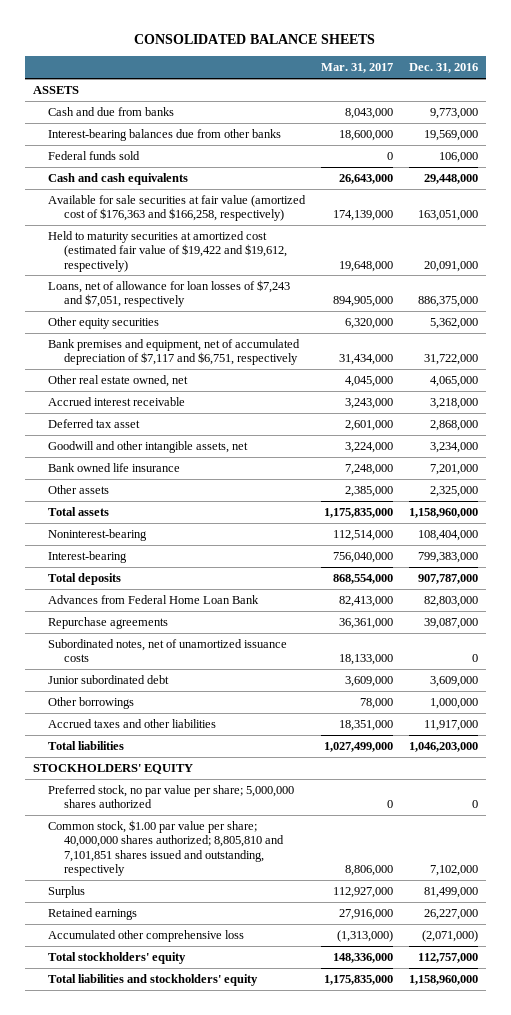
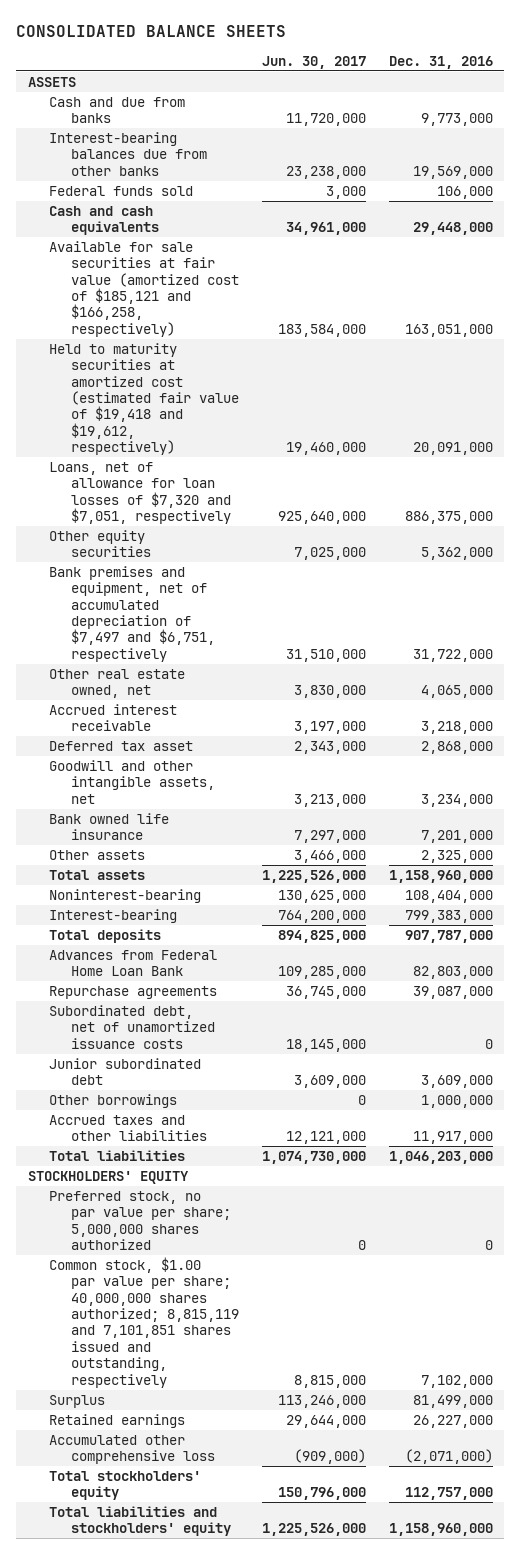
- | Mar. 31, 2017 | Dec. 31, 2016
+ | Jun. 30, 2017 | Dec. 31, 2016
- Available for sale securities at fair value (amortized cost of $176,363 and $166,258, respectively) | 174,139,000 | 163,051,000
- Held to maturity securities at amortized cost (estimated fair value of $19,422 and $19,612, respectively) | 19,648,000 | 20,091,000
- Loans, net of allowance for loan losses of $7,243 and $7,051, respectively | 894,905,000 | 886,375,000
+ Available for sale securities at fair value (amortized cost of $185,121 and $166,258, respectively) | 183,584,000 | 163,051,000
+ Held to maturity securities at amortized cost (estimated fair value of $19,418 and $19,612, respectively) | 19,460,000 | 20,091,000
+ Loans, net of allowance for loan losses of $7,320 and $7,051, respectively | 925,640,000 | 886,375,000
- Bank premises and equipment, net of accumulated depreciation of $7,117 and $6,751, respectively | 31,434,000 | 31,722,000
+ Bank premises and equipment, net of accumulated depreciation of $7,497 and $6,751, respectively | 31,510,000 | 31,722,000
- Subordinated notes, net of unamortized issuance costs | 18,133,000 | 0
+ Subordinated debt, net of unamortized issuance costs | 18,145,000 | 0
- Common stock, $1.00 par value per share; 40,000,000 shares authorized; 8,805,810 and 7,101,851 shares issued and outstanding, respectively | 8,806,000 | 7,102,000
+ Common stock, $1.00 par value per share; 40,000,000 shares authorized; 8,815,119 and 7,101,851 shares issued and outstanding, respectively | 8,815,000 | 7,102,000

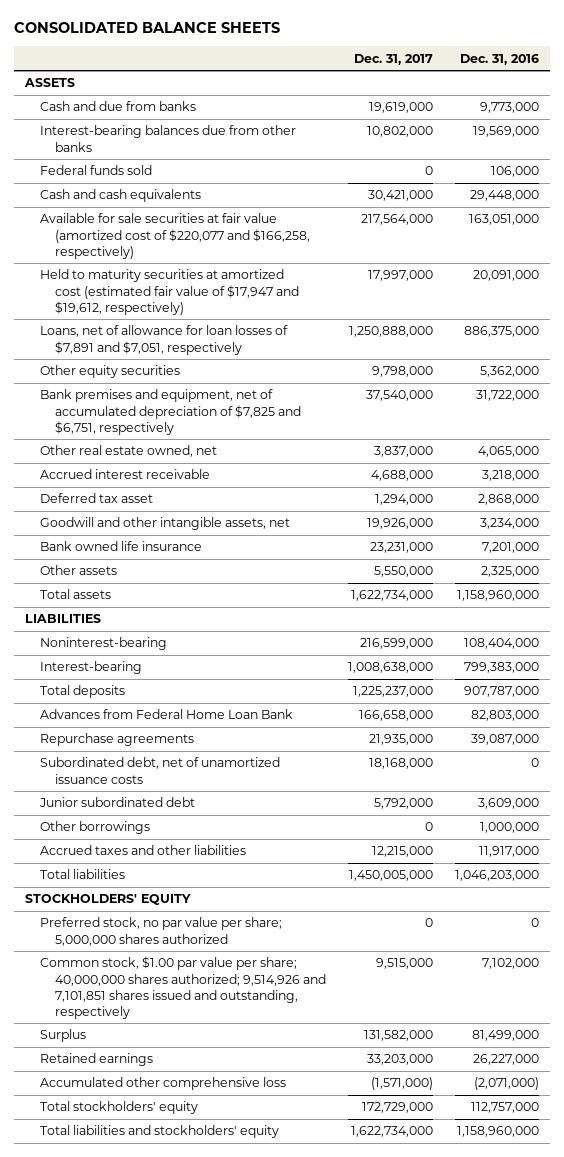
- | Jun. 30, 2017 | Dec. 31, 2016
+ | Dec. 31, 2017 | Dec. 31, 2016
- Available for sale securities at fair value (amortized cost of $185,121 and $166,258, respectively) | 183,584,000 | 163,051,000
- Held to maturity securities at amortized cost (estimated fair value of $19,418 and $19,612, respectively) | 19,460,000 | 20,091,000
- Loans, net of allowance for loan losses of $7,320 and $7,051, respectively | 925,640,000 | 886,375,000
+ Available for sale securities at fair value (amortized cost of $220,077 and $166,258, respectively) | 217,564,000 | 163,051,000
+ Held to maturity securities at amortized cost (estimated fair value of $17,947 and $19,612, respectively) | 17,997,000 | 20,091,000
+ Loans, net of allowance for loan losses of $7,891 and $7,051, respectively | 1,250,888,000 | 886,375,000
- Bank premises and equipment, net of accumulated depreciation of $7,497 and $6,751, respectively | 31,510,000 | 31,722,000
+ Bank premises and equipment, net of accumulated depreciation of $7,825 and $6,751, respectively | 37,540,000 | 31,722,000
+ LIABILITIES
- Common stock, $1.00 par value per share; 40,000,000 shares authorized; 8,815,119 and 7,101,851 shares issued and outstanding, respectively | 8,815,000 | 7,102,000
+ Common stock, $1.00 par value per share; 40,000,000 shares authorized; 9,514,926 and 7,101,851 shares issued and outstanding, respectively | 9,515,000 | 7,102,000

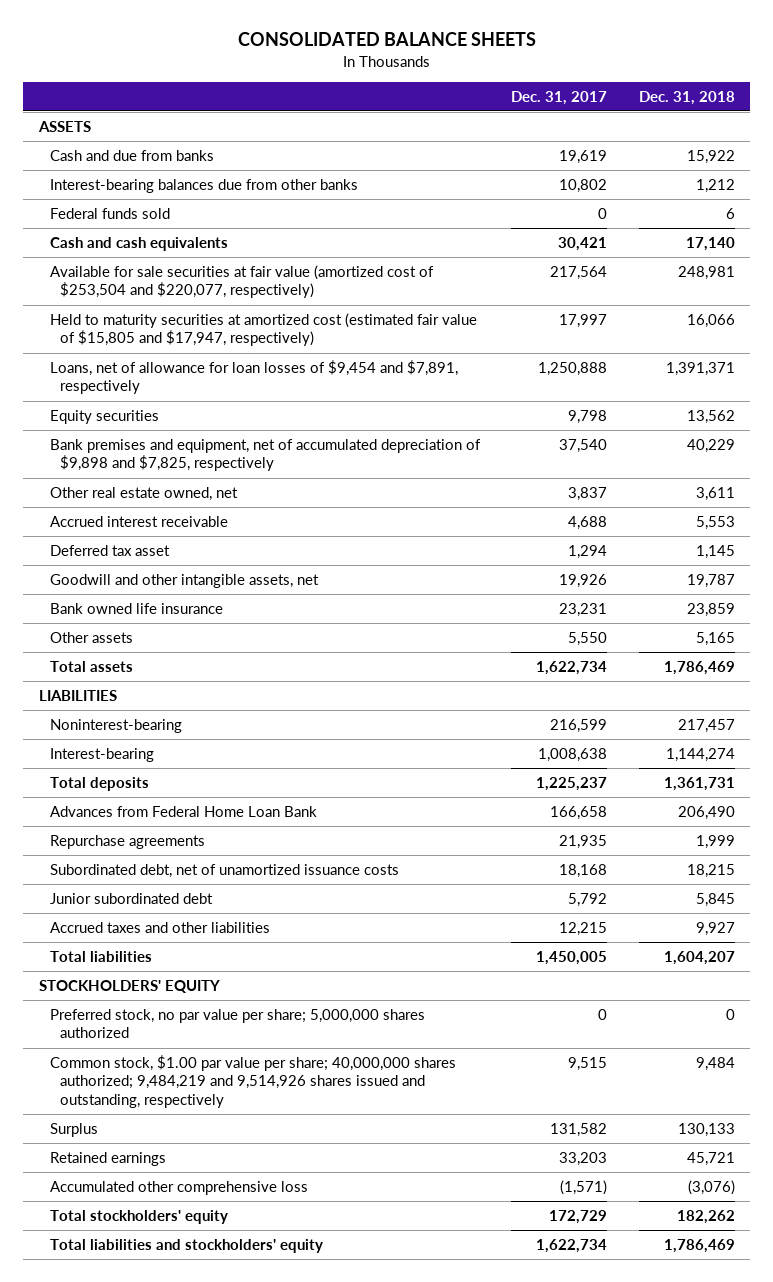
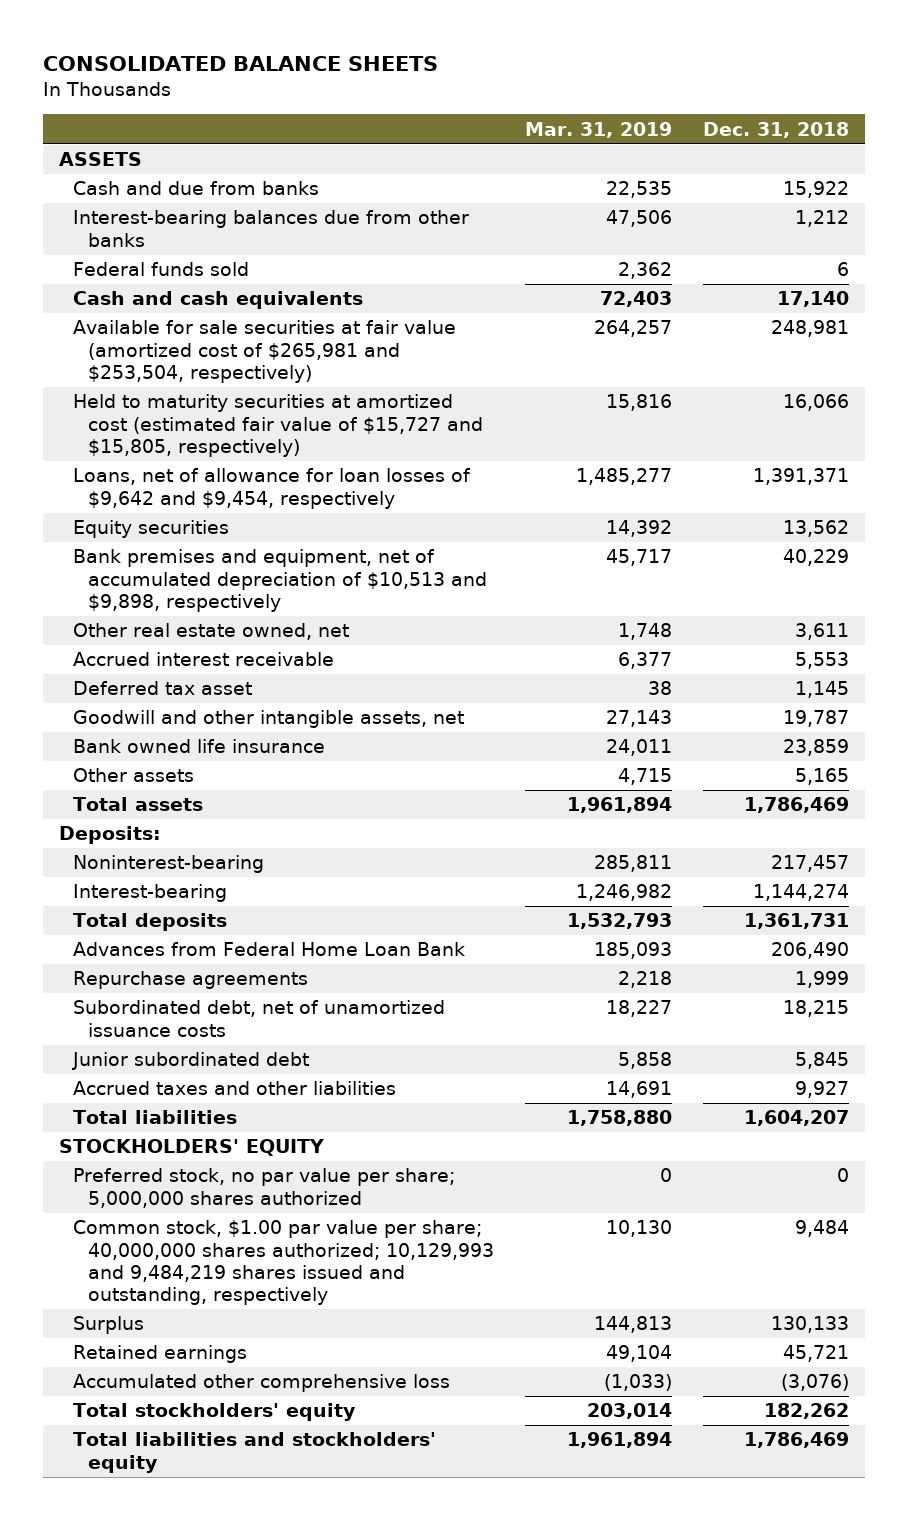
- | Dec. 31, 2017 | Dec. 31, 2018
+ | Mar. 31, 2019 | Dec. 31, 2018
- Available for sale securities at fair value (amortized cost of $253,504 and $220,077, respectively) | 217,564 | 248,981
- Held to maturity securities at amortized cost (estimated fair value of $15,805 and $17,947, respectively) | 17,997 | 16,066
- Loans, net of allowance for loan losses of $9,454 and $7,891, respectively | 1,250,888 | 1,391,371
+ Available for sale securities at fair value (amortized cost of $265,981 and $253,504, respectively) | 264,257 | 248,981
+ Held to maturity securities at amortized cost (estimated fair value of $15,727 and $15,805, respectively) | 15,816 | 16,066
+ Loans, net of allowance for loan losses of $9,642 and $9,454, respectively | 1,485,277 | 1,391,371
- Bank premises and equipment, net of accumulated depreciation of $9,898 and $7,825, respectively | 37,540 | 40,229
+ Bank premises and equipment, net of accumulated depreciation of $10,513 and $9,898, respectively | 45,717 | 40,229
- LIABILITIES
+ Deposits:
- Common stock, $1.00 par value per share; 40,000,000 shares authorized; 9,484,219 and 9,514,926 shares issued and outstanding, respectively | 9,515 | 9,484
+ Common stock, $1.00 par value per share; 40,000,000 shares authorized; 10,129,993 and 9,484,219 shares issued and outstanding, respectively | 10,130 | 9,484

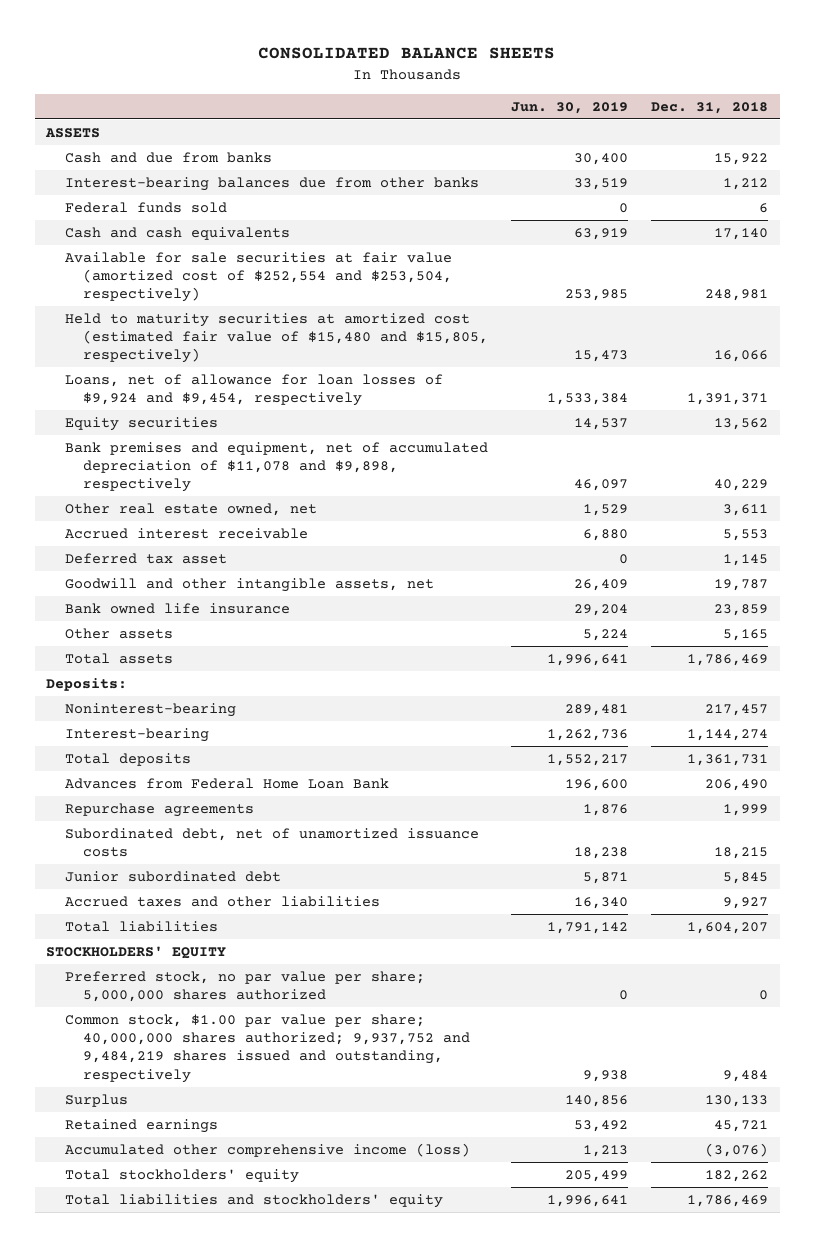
- | Mar. 31, 2019 | Dec. 31, 2018
+ | Jun. 30, 2019 | Dec. 31, 2018
- Available for sale securities at fair value (amortized cost of $265,981 and $253,504, respectively) | 264,257 | 248,981
- Held to maturity securities at amortized cost (estimated fair value of $15,727 and $15,805, respectively) | 15,816 | 16,066
- Loans, net of allowance for loan losses of $9,642 and $9,454, respectively | 1,485,277 | 1,391,371
+ Available for sale securities at fair value (amortized cost of $252,554 and $253,504, respectively) | 253,985 | 248,981
+ Held to maturity securities at amortized cost (estimated fair value of $15,480 and $15,805, respectively) | 15,473 | 16,066
+ Loans, net of allowance for loan losses of $9,924 and $9,454, respectively | 1,533,384 | 1,391,371
- Bank premises and equipment, net of accumulated depreciation of $10,513 and $9,898, respectively | 45,717 | 40,229
+ Bank premises and equipment, net of accumulated depreciation of $11,078 and $9,898, respectively | 46,097 | 40,229
- Common stock, $1.00 par value per share; 40,000,000 shares authorized; 10,129,993 and 9,484,219 shares issued and outstanding, respectively | 10,130 | 9,484
+ Common stock, $1.00 par value per share; 40,000,000 shares authorized; 9,937,752 and 9,484,219 shares issued and outstanding, respectively | 9,938 | 9,484
- Accumulated other comprehensive loss | (1,033) | (3,076)
+ Accumulated other comprehensive income (loss) | 1,213 | (3,076)

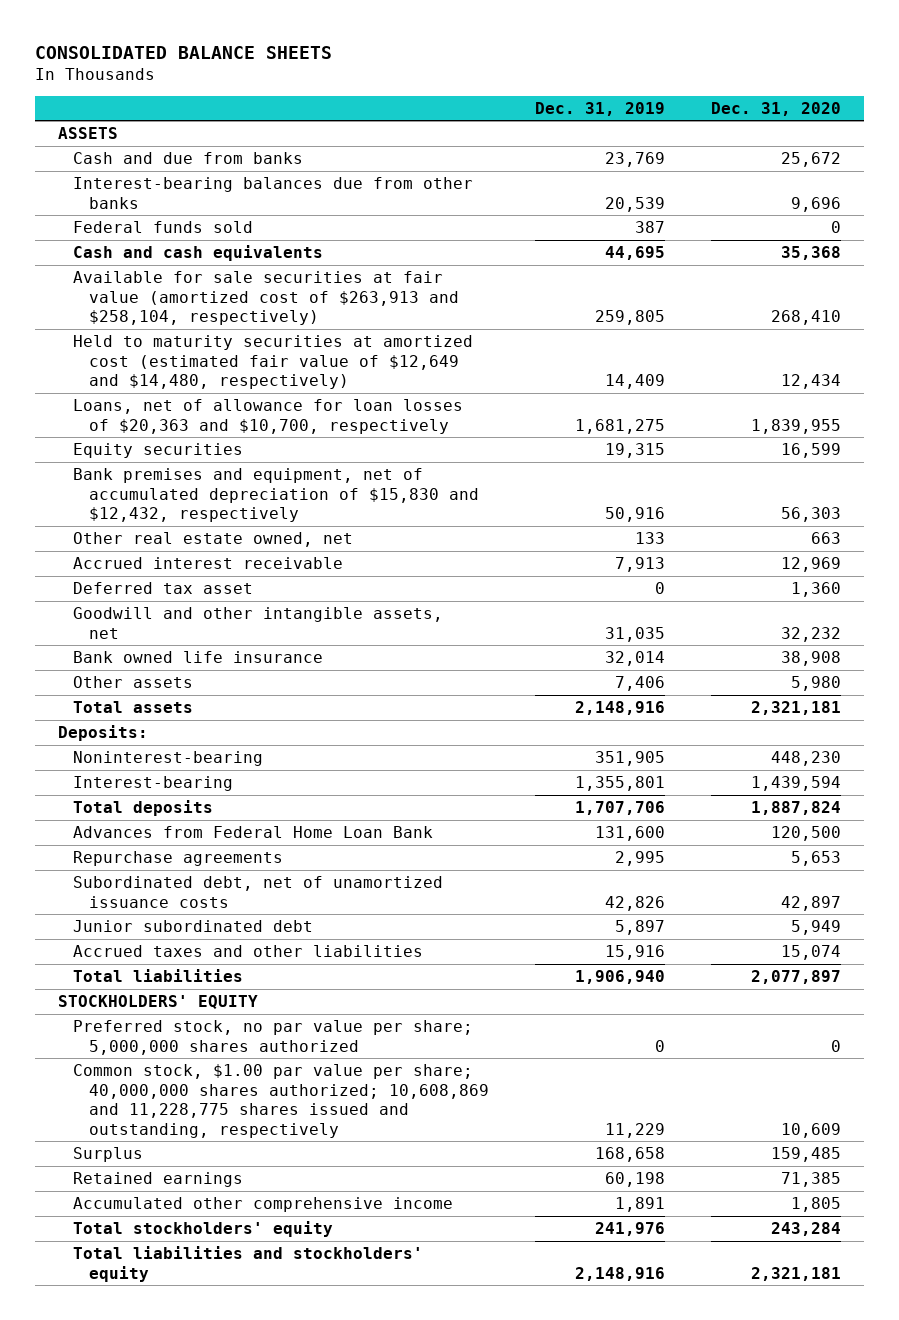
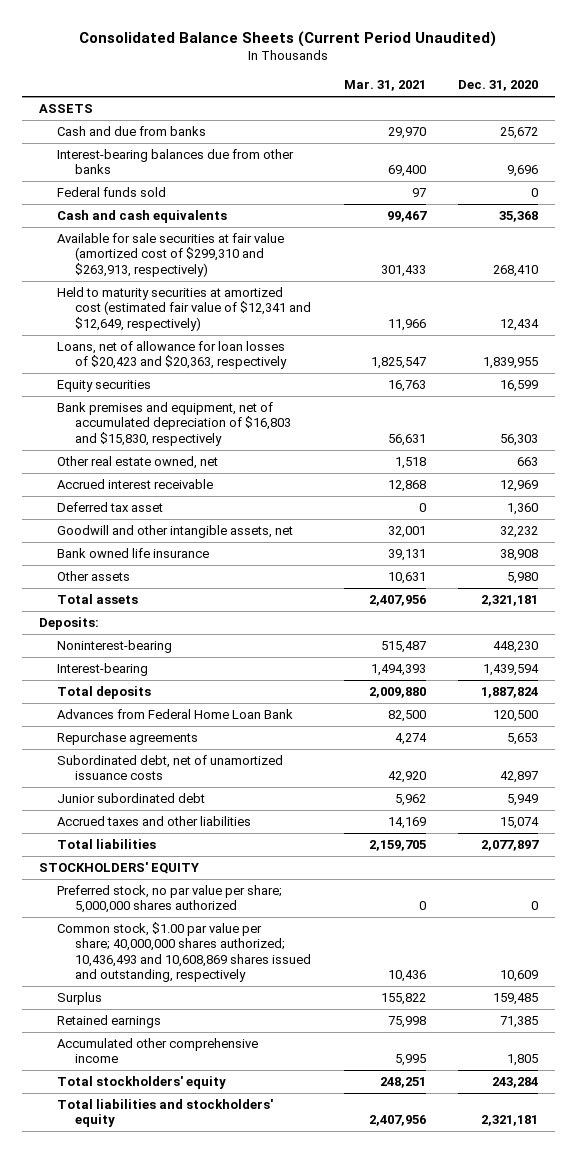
- CONSOLIDATED BALANCE SHEETS
+ Consolidated Balance Sheets (Current Period Unaudited)
- | Dec. 31, 2019 | Dec. 31, 2020
+ | Mar. 31, 2021 | Dec. 31, 2020
- Available for sale securities at fair value (amortized cost of $263,913 and $258,104, respectively) | 259,805 | 268,410
- Held to maturity securities at amortized cost (estimated fair value of $12,649 and $14,480, respectively) | 14,409 | 12,434
- Loans, net of allowance for loan losses of $20,363 and $10,700, respectively | 1,681,275 | 1,839,955
+ Available for sale securities at fair value (amortized cost of $299,310 and $263,913, respectively) | 301,433 | 268,410
+ Held to maturity securities at amortized cost (estimated fair value of $12,341 and $12,649, respectively) | 11,966 | 12,434
+ Loans, net of allowance for loan losses of $20,423 and $20,363, respectively | 1,825,547 | 1,839,955
- Bank premises and equipment, net of accumulated depreciation of $15,830 and $12,432, respectively | 50,916 | 56,303
+ Bank premises and equipment, net of accumulated depreciation of $16,803 and $15,830, respectively | 56,631 | 56,303
- Common stock, $1.00 par value per share; 40,000,000 shares authorized; 10,608,869 and 11,228,775 shares issued and outstanding, respectively | 11,229 | 10,609
+ Common stock, $1.00 par value per share; 40,000,000 shares authorized; 10,436,493 and 10,608,869 shares issued and outstanding, respectively | 10,436 | 10,609

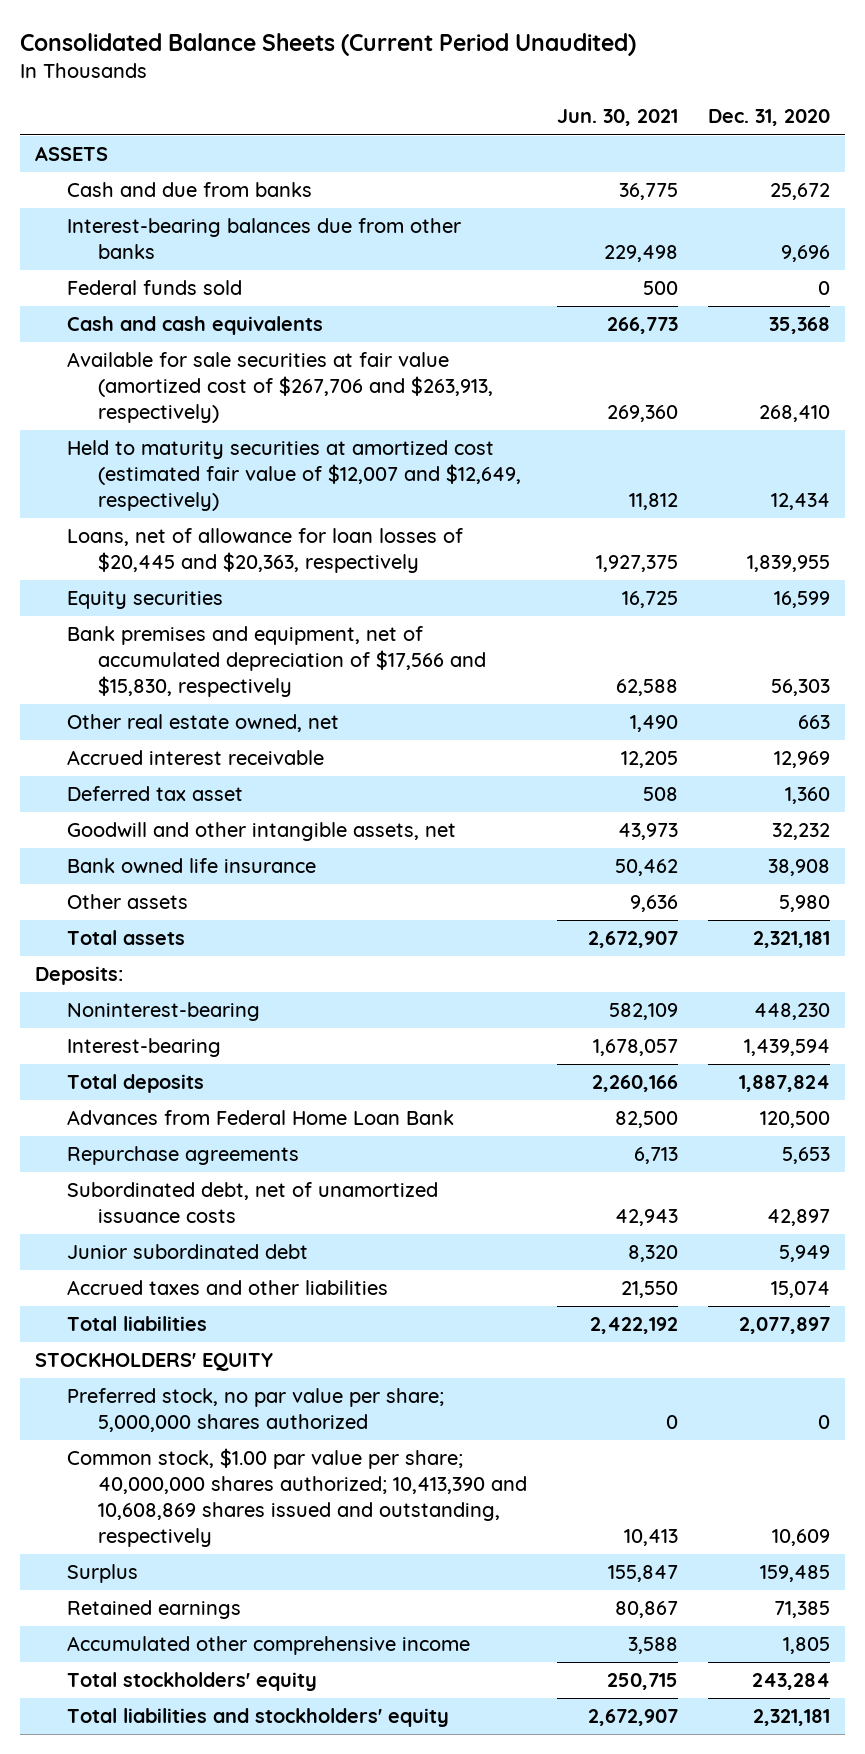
- | Mar. 31, 2021 | Dec. 31, 2020
+ | Jun. 30, 2021 | Dec. 31, 2020
- Available for sale securities at fair value (amortized cost of $299,310 and $263,913, respectively) | 301,433 | 268,410
- Held to maturity securities at amortized cost (estimated fair value of $12,341 and $12,649, respectively) | 11,966 | 12,434
- Loans, net of allowance for loan losses of $20,423 and $20,363, respectively | 1,825,547 | 1,839,955
+ Available for sale securities at fair value (amortized cost of $267,706 and $263,913, respectively) | 269,360 | 268,410
+ Held to maturity securities at amortized cost (estimated fair value of $12,007 and $12,649, respectively) | 11,812 | 12,434
+ Loans, net of allowance for loan losses of $20,445 and $20,363, respectively | 1,927,375 | 1,839,955
- Bank premises and equipment, net of accumulated depreciation of $16,803 and $15,830, respectively | 56,631 | 56,303
+ Bank premises and equipment, net of accumulated depreciation of $17,566 and $15,830, respectively | 62,588 | 56,303
- Common stock, $1.00 par value per share; 40,000,000 shares authorized; 10,436,493 and 10,608,869 shares issued and outstanding, respectively | 10,436 | 10,609
+ Common stock, $1.00 par value per share; 40,000,000 shares authorized; 10,413,390 and 10,608,869 shares issued and outstanding, respectively | 10,413 | 10,609

